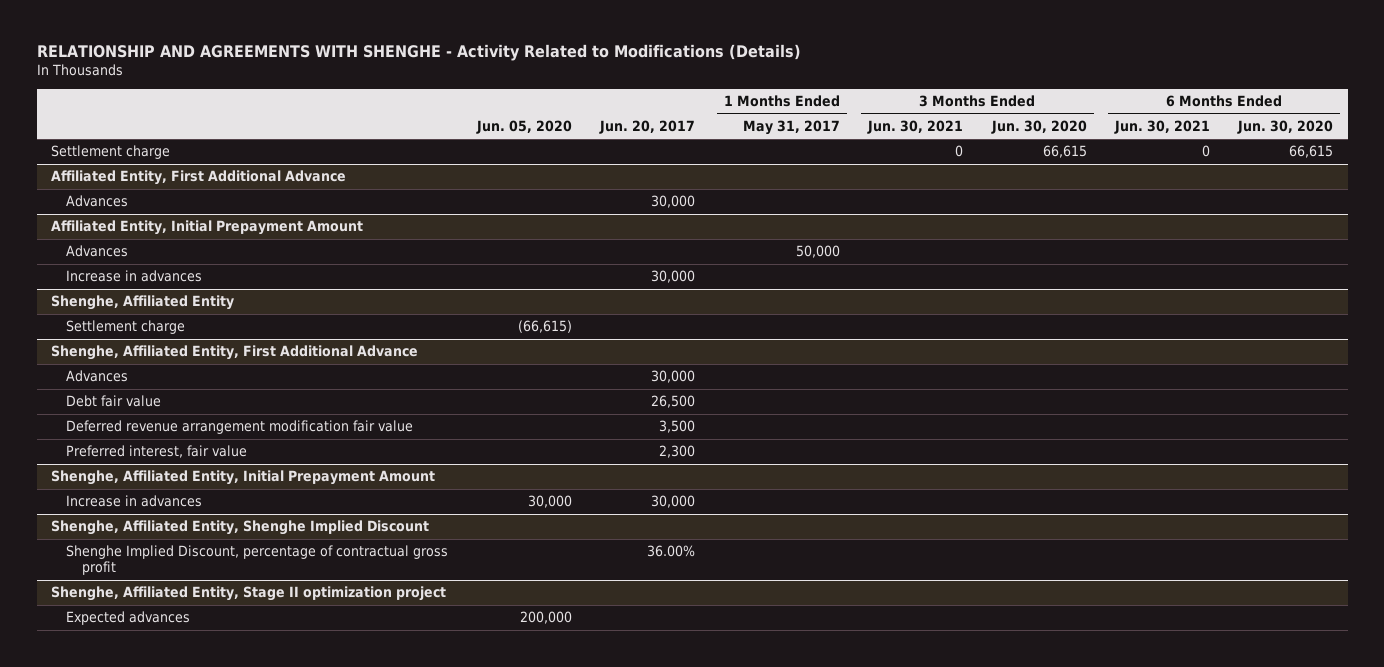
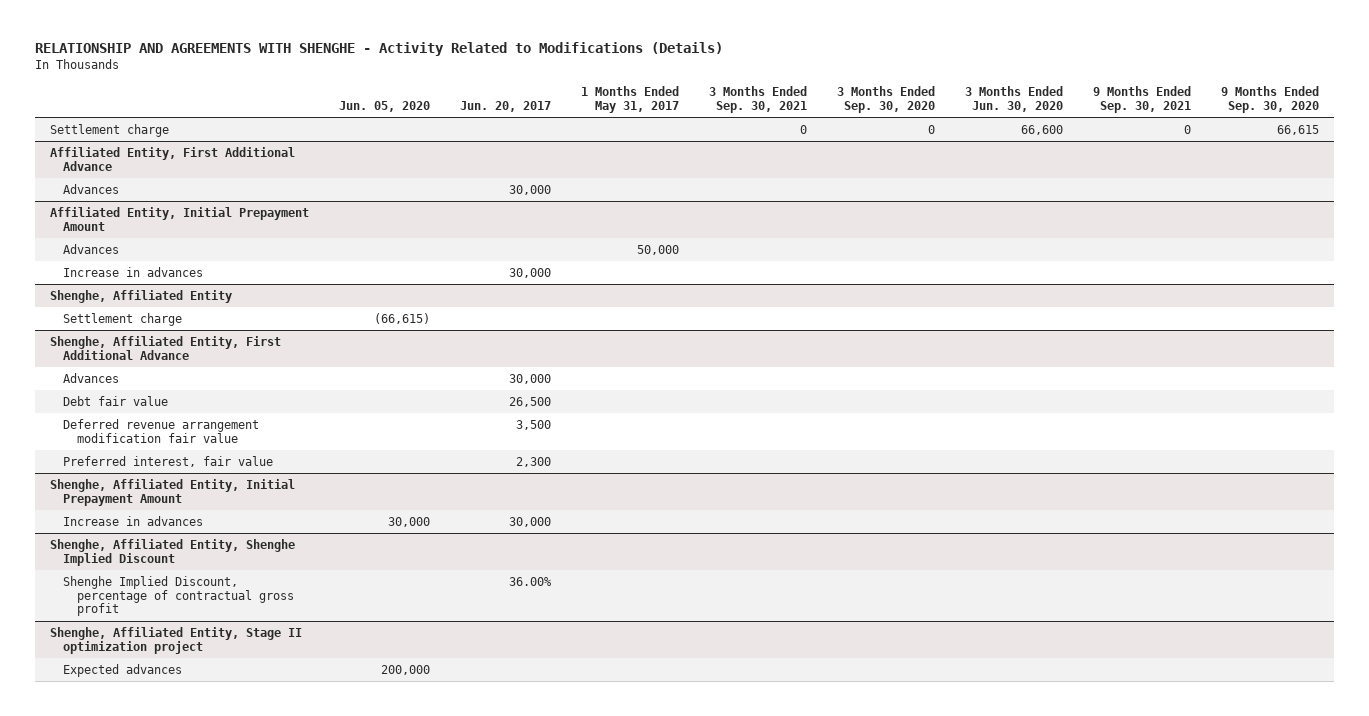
- | Jun. 05, 2020 | Jun. 20, 2017 | 1 Months Ended May 31, 2017 | 3 Months Ended Jun. 30, 2021 | 3 Months Ended Jun. 30, 2020 | 6 Months Ended Jun. 30, 2021 | 6 Months Ended Jun. 30, 2020
+ | Jun. 05, 2020 | Jun. 20, 2017 | 1 Months Ended May 31, 2017 | 3 Months Ended Sep. 30, 2021 | 3 Months Ended Sep. 30, 2020 | 3 Months Ended Jun. 30, 2020 | 9 Months Ended Sep. 30, 2021 | 9 Months Ended Sep. 30, 2020
- Settlement charge | | | | 0 | 66,615 | 0 | 66,615
+ Settlement charge | | | | 0 | 0 | 66,600 | 0 | 66,615

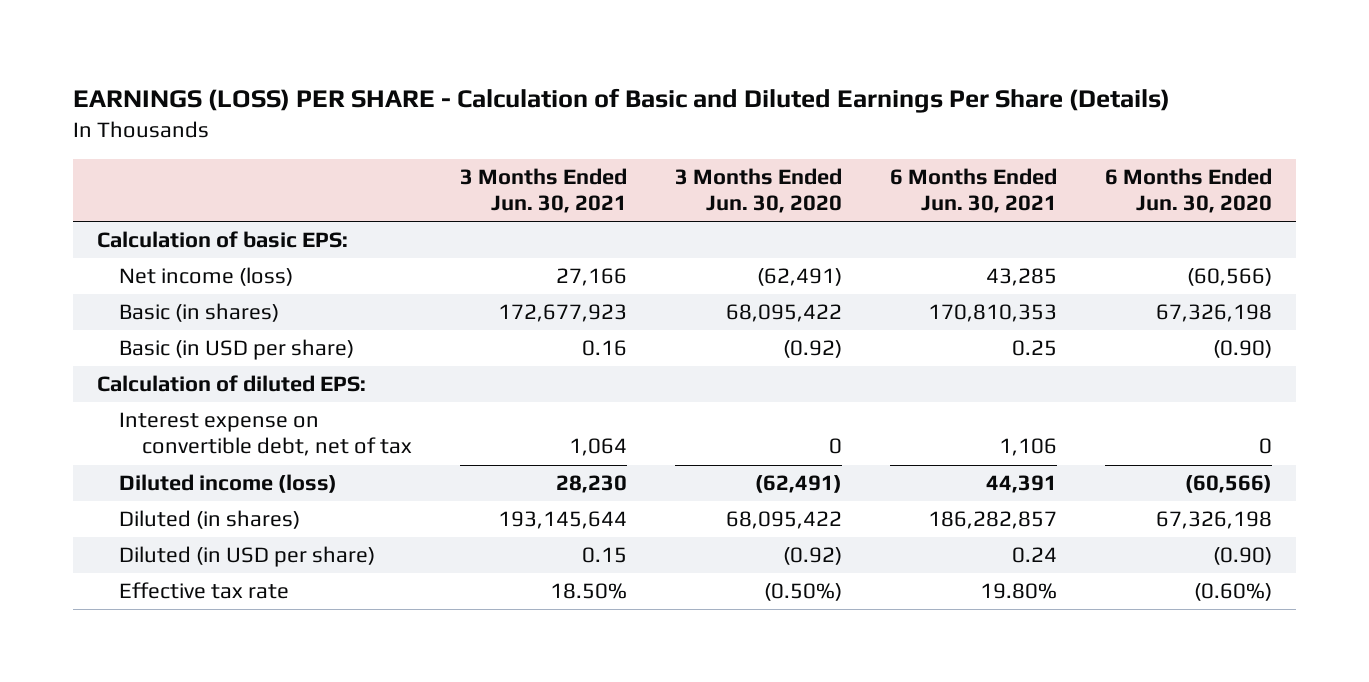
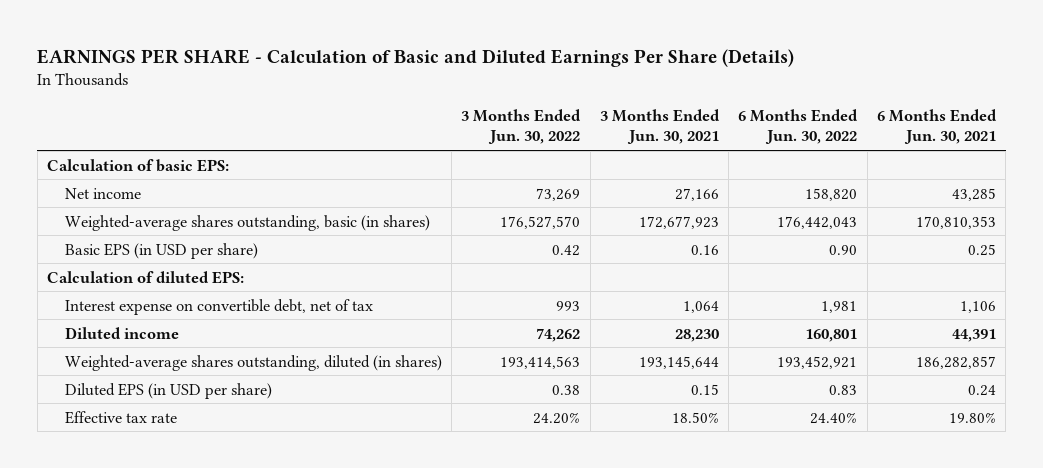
- EARNINGS (LOSS) PER SHARE - Calculation of Basic and Diluted Earnings Per Share (Details)
+ EARNINGS PER SHARE - Calculation of Basic and Diluted Earnings Per Share (Details)
- | 3 Months Ended Jun. 30, 2021 | 3 Months Ended Jun. 30, 2020 | 6 Months Ended Jun. 30, 2021 | 6 Months Ended Jun. 30, 2020
+ | 3 Months Ended Jun. 30, 2022 | 3 Months Ended Jun. 30, 2021 | 6 Months Ended Jun. 30, 2022 | 6 Months Ended Jun. 30, 2021
- Net income (loss) | 27,166 | (62,491) | 43,285 | (60,566)
- Basic (in shares) | 172,677,923 | 68,095,422 | 170,810,353 | 67,326,198
- Basic (in USD per share) | 0.16 | (0.92) | 0.25 | (0.90)
+ Net income | 73,269 | 27,166 | 158,820 | 43,285
+ Weighted-average shares outstanding, basic (in shares) | 176,527,570 | 172,677,923 | 176,442,043 | 170,810,353
+ Basic EPS (in USD per share) | 0.42 | 0.16 | 0.90 | 0.25
- Diluted income (loss) | 28,230 | (62,491) | 44,391 | (60,566)
- Diluted (in shares) | 193,145,644 | 68,095,422 | 186,282,857 | 67,326,198
- Diluted (in USD per share) | 0.15 | (0.92) | 0.24 | (0.90)
+ Diluted income | 74,262 | 28,230 | 160,801 | 44,391
+ Weighted-average shares outstanding, diluted (in shares) | 193,414,563 | 193,145,644 | 193,452,921 | 186,282,857
+ Diluted EPS (in USD per share) | 0.38 | 0.15 | 0.83 | 0.24

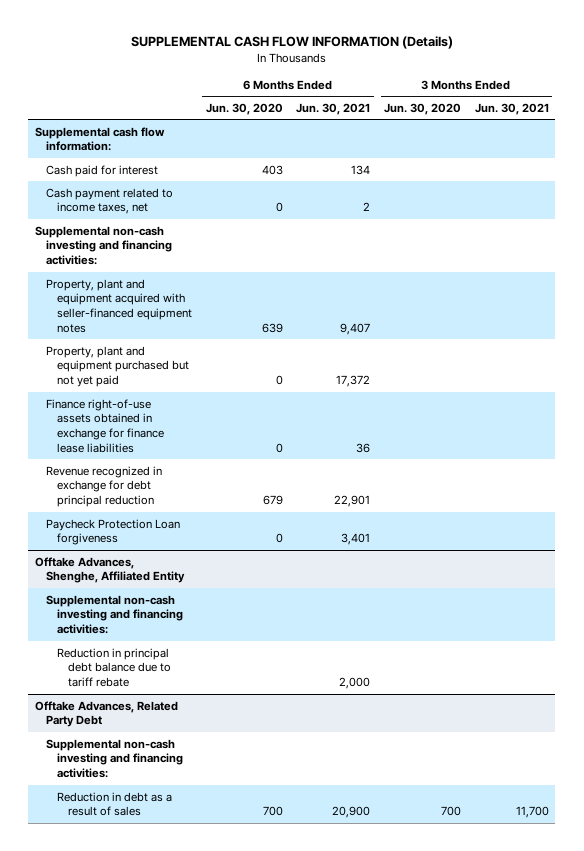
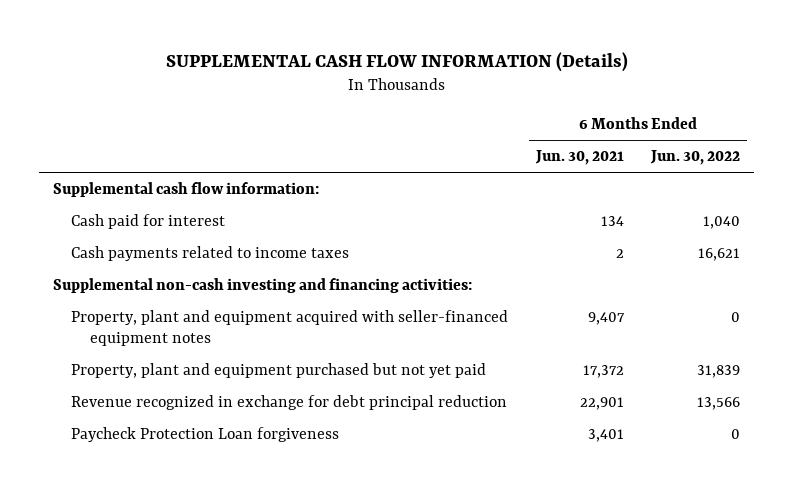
- | 6 Months Ended Jun. 30, 2020 | 6 Months Ended Jun. 30, 2021 | 3 Months Ended Jun. 30, 2020 | 3 Months Ended Jun. 30, 2021
+ | 6 Months Ended Jun. 30, 2021 | 6 Months Ended Jun. 30, 2022
- Cash payment related to income taxes, net | 0 | 2 | |
+ Cash payments related to income taxes | 2 | 16,621
- Finance right-of-use assets obtained in exchange for finance lease liabilities | 0 | 36 | |
- Offtake Advances, Shenghe, Affiliated Entity
- Supplemental non-cash investing and financing activities:
- Reduction in principal debt balance due to tariff rebate | | 2,000 | |
- Offtake Advances, Related Party Debt
- Supplemental non-cash investing and financing activities:
- Reduction in debt as a result of sales | 700 | 20,900 | 700 | 11,700

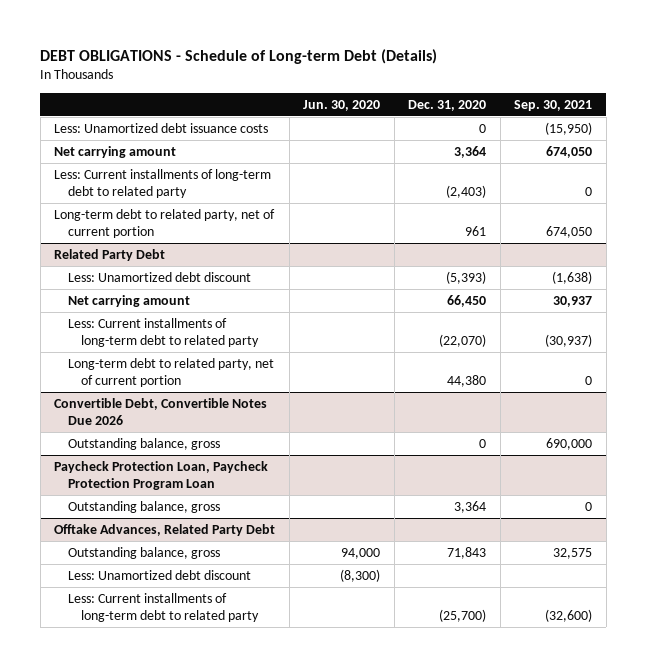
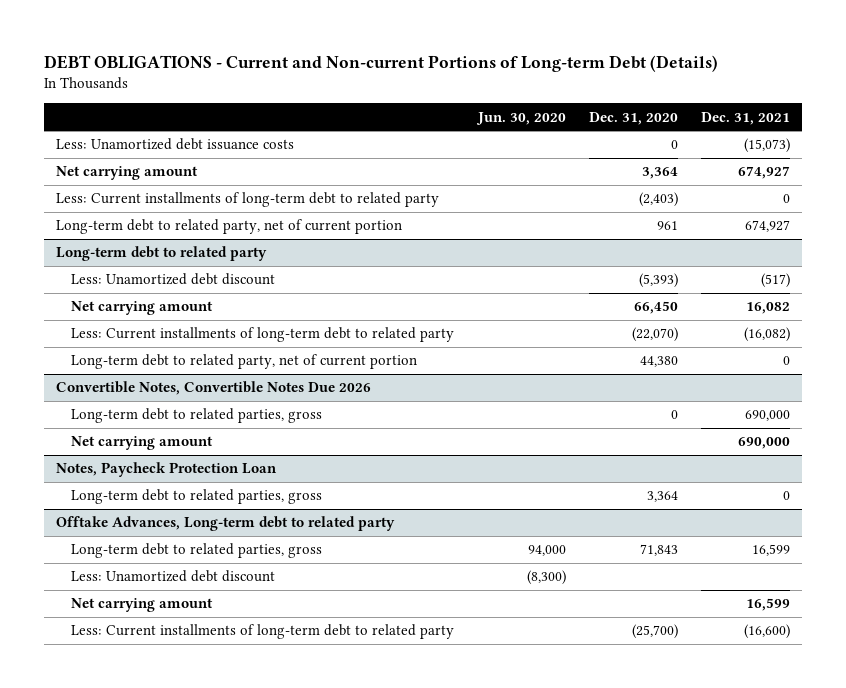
- DEBT OBLIGATIONS - Schedule of Long-term Debt (Details)
+ DEBT OBLIGATIONS - Current and Non-current Portions of Long-term Debt (Details)
- | Jun. 30, 2020 | Dec. 31, 2020 | Sep. 30, 2021
+ | Jun. 30, 2020 | Dec. 31, 2020 | Dec. 31, 2021
- Related Party Debt
+ Long-term debt to related party
- Convertible Debt, Convertible Notes Due 2026
- Outstanding balance, gross | | 0 | 690,000
- Paycheck Protection Loan, Paycheck Protection Program Loan
- Outstanding balance, gross | | 3,364 | 0
- Offtake Advances, Related Party Debt
- Outstanding balance, gross | 94,000 | 71,843 | 32,575
+ Convertible Notes, Convertible Notes Due 2026
+ Long-term debt to related parties, gross | | 0 | 690,000
+ Net carrying amount | | | 690,000
+ Notes, Paycheck Protection Loan
+ Long-term debt to related parties, gross | | 3,364 | 0
+ Offtake Advances, Long-term debt to related party
+ Long-term debt to related parties, gross | 94,000 | 71,843 | 16,599
+ Net carrying amount | | | 16,599

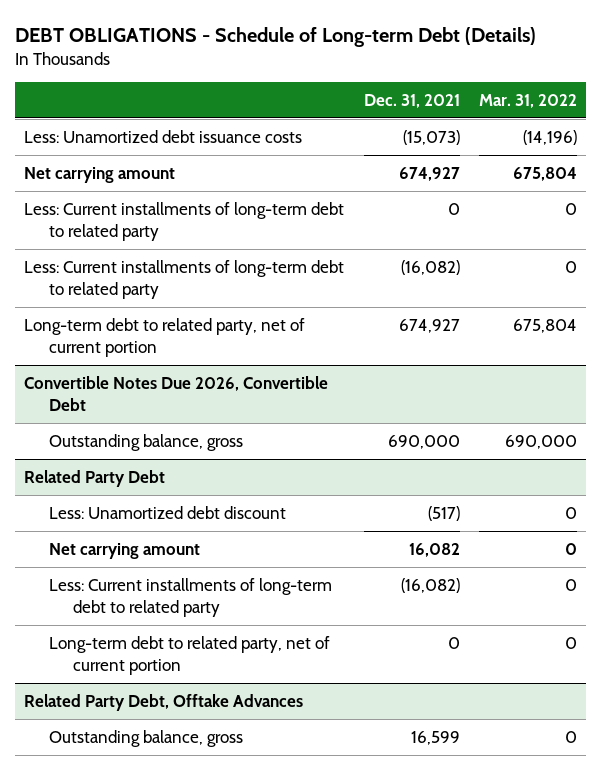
- DEBT OBLIGATIONS - Current and Non-current Portions of Long-term Debt (Details)
+ DEBT OBLIGATIONS - Schedule of Long-term Debt (Details)
- | Jun. 30, 2020 | Dec. 31, 2020 | Dec. 31, 2021
+ | Dec. 31, 2021 | Mar. 31, 2022
+ Less: Current installments of long-term debt to related party | (16,082) | 0
- Long-term debt to related party
+ Convertible Notes Due 2026, Convertible Debt
+ Outstanding balance, gross | 690,000 | 690,000
+ Related Party Debt
- Convertible Notes, Convertible Notes Due 2026
- Long-term debt to related parties, gross | | 0 | 690,000
- Net carrying amount | | | 690,000
- Notes, Paycheck Protection Loan
- Long-term debt to related parties, gross | | 3,364 | 0
- Offtake Advances, Long-term debt to related party
- Long-term debt to related parties, gross | 94,000 | 71,843 | 16,599
- Less: Unamortized debt discount | (8,300) | |
- Net carrying amount | | | 16,599
- Less: Current installments of long-term debt to related party | | (25,700) | (16,600)
+ Related Party Debt, Offtake Advances
+ Outstanding balance, gross | 16,599 | 0

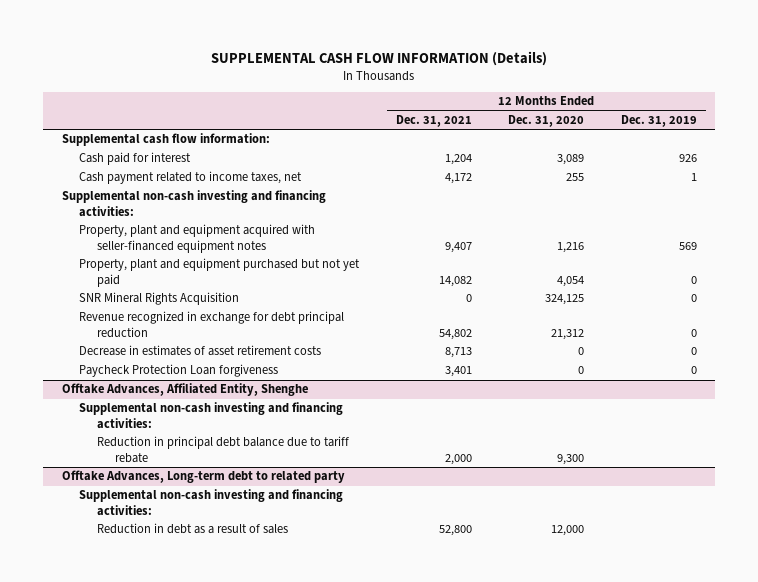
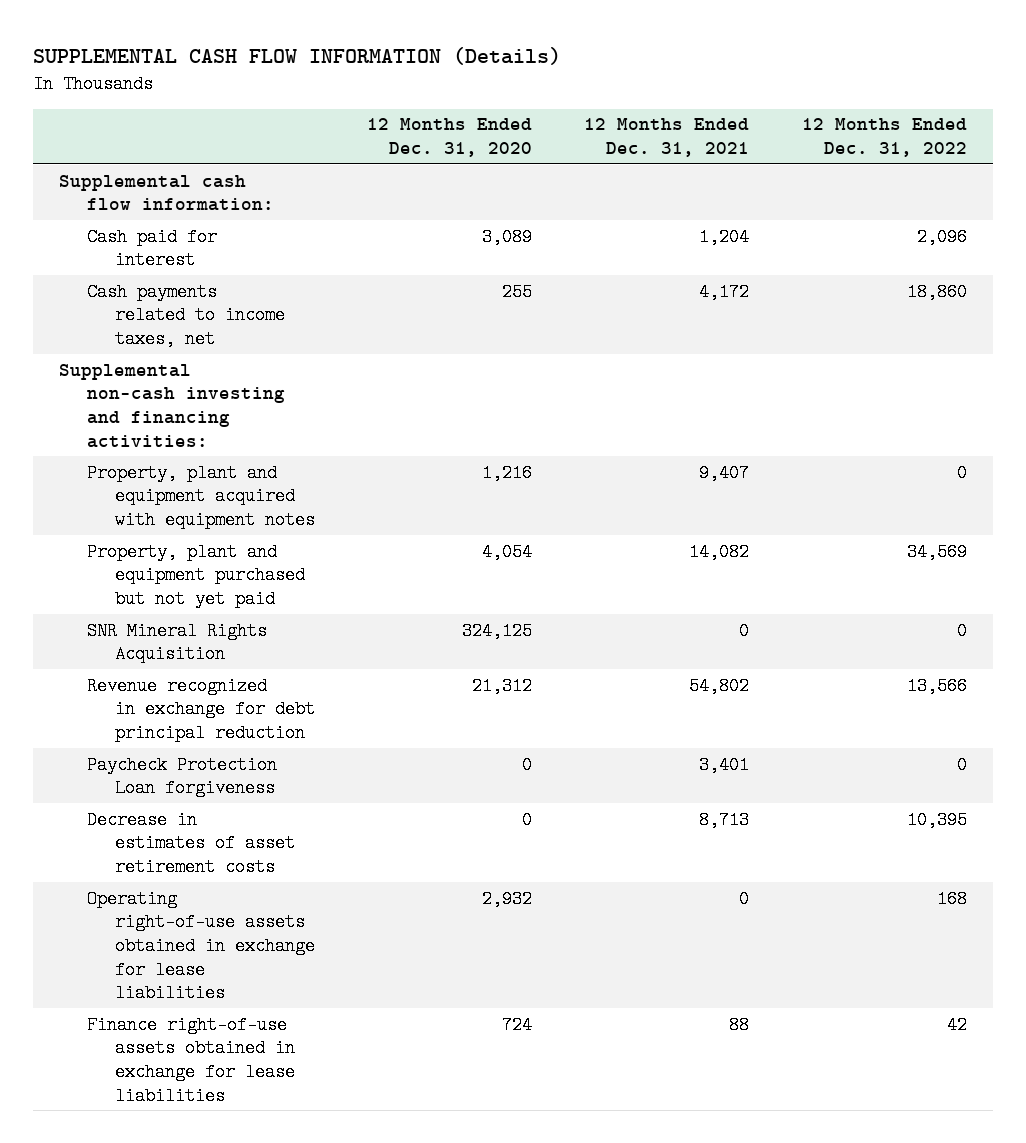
- | 12 Months Ended Dec. 31, 2021 | 12 Months Ended Dec. 31, 2020 | 12 Months Ended Dec. 31, 2019
+ | 12 Months Ended Dec. 31, 2020 | 12 Months Ended Dec. 31, 2021 | 12 Months Ended Dec. 31, 2022
- Cash payment related to income taxes, net | 4,172 | 255 | 1
+ Cash payments related to income taxes, net | 255 | 4,172 | 18,860
- Property, plant and equipment acquired with seller-financed equipment notes | 9,407 | 1,216 | 569
+ Property, plant and equipment acquired with equipment notes | 1,216 | 9,407 | 0
- Offtake Advances, Affiliated Entity, Shenghe
- Supplemental non-cash investing and financing activities:
- Reduction in principal debt balance due to tariff rebate | 2,000 | 9,300 |
- Offtake Advances, Long-term debt to related party
- Supplemental non-cash investing and financing activities:
- Reduction in debt as a result of sales | 52,800 | 12,000 |
moved down: Decrease in estimates of asset retirement costs | 0 | 8,713 | 10,395
+ Operating right-of-use assets obtained in exchange for lease liabilities | 2,932 | 0 | 168
+ Finance right-of-use assets obtained in exchange for lease liabilities | 724 | 88 | 42

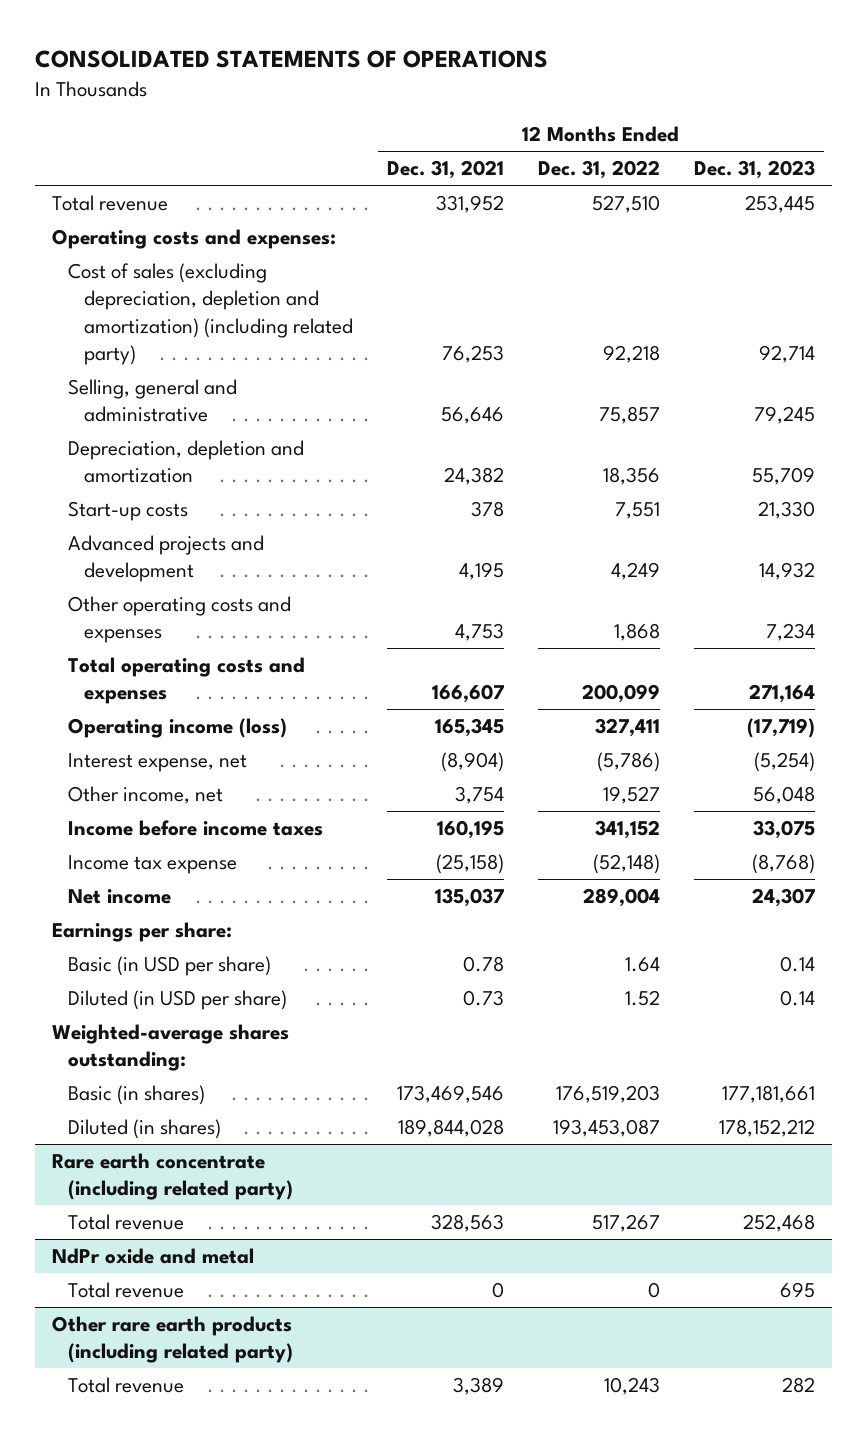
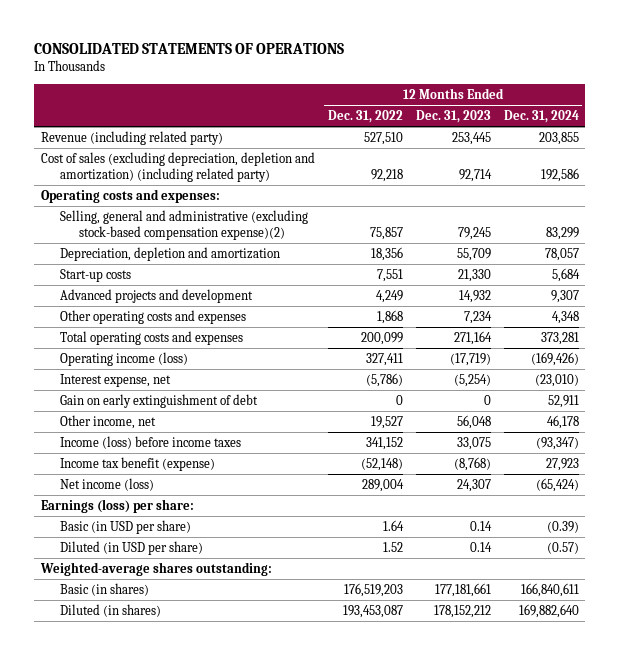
- | 12 Months Ended Dec. 31, 2021 | 12 Months Ended Dec. 31, 2022 | 12 Months Ended Dec. 31, 2023
+ | 12 Months Ended Dec. 31, 2022 | 12 Months Ended Dec. 31, 2023 | 12 Months Ended Dec. 31, 2024
- Total revenue | 331,952 | 527,510 | 253,445
+ Revenue (including related party) | 527,510 | 253,445 | 203,855
- Selling, general and administrative | 56,646 | 75,857 | 79,245
moved down: Operating costs and expenses:
+ Selling, general and administrative (excluding stock-based compensation expense)(2) | 75,857 | 79,245 | 83,299
+ Gain on early extinguishment of debt | 0 | 0 | 52,911
- Income before income taxes | 160,195 | 341,152 | 33,075
- Income tax expense | (25,158) | (52,148) | (8,768)
- Net income | 135,037 | 289,004 | 24,307
- Earnings per share:
+ Income (loss) before income taxes | 341,152 | 33,075 | (93,347)
+ Income tax benefit (expense) | (52,148) | (8,768) | 27,923
+ Net income (loss) | 289,004 | 24,307 | (65,424)
+ Earnings (loss) per share:
- Rare earth concentrate (including related party)
- Total revenue | 328,563 | 517,267 | 252,468
- NdPr oxide and metal
- Total revenue | 0 | 0 | 695
- Other rare earth products (including related party)
- Total revenue | 3,389 | 10,243 | 282

